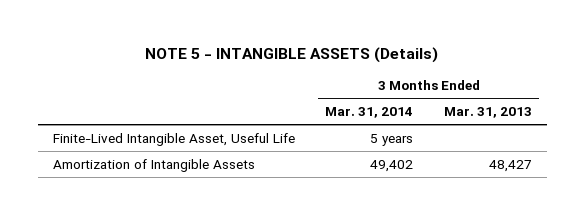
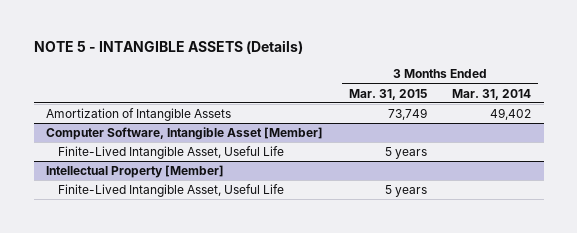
- | 3 Months Ended Mar. 31, 2014 | 3 Months Ended Mar. 31, 2013
+ | 3 Months Ended Mar. 31, 2015 | 3 Months Ended Mar. 31, 2014
- Finite-Lived Intangible Asset, Useful Life | 5 years |
+ Computer Software, Intangible Asset [Member]
+ Finite-Lived Intangible Asset, Useful Life | 5 years |
+ Intellectual Property [Member]
+ Finite-Lived Intangible Asset, Useful Life | 5 years |

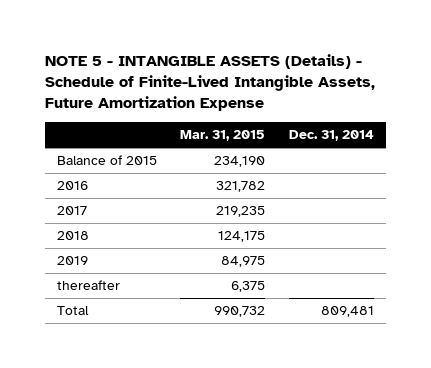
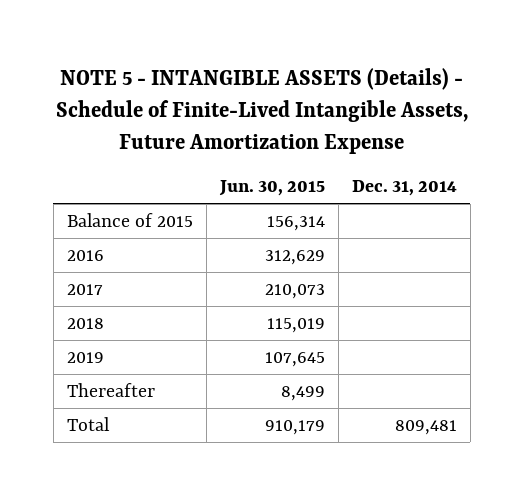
- | Mar. 31, 2015 | Dec. 31, 2014
+ | Jun. 30, 2015 | Dec. 31, 2014
- thereafter | 6,375 |
+ Thereafter | 8,499 |

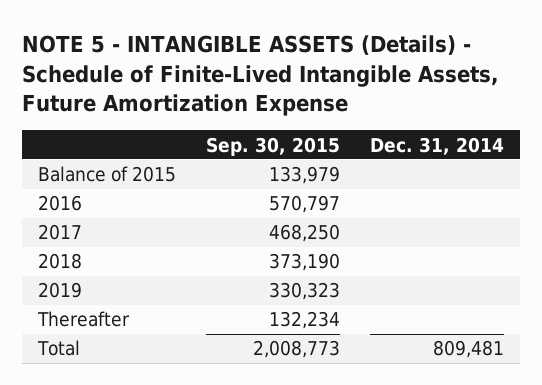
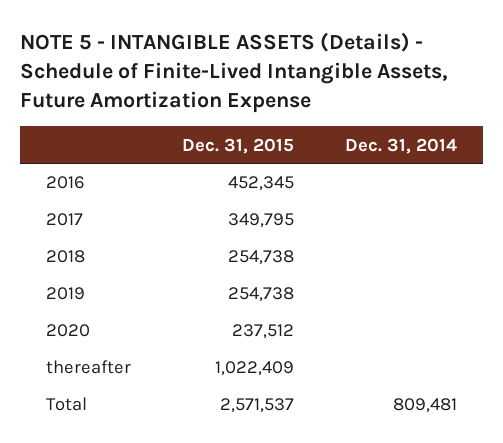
- | Sep. 30, 2015 | Dec. 31, 2014
+ | Dec. 31, 2015 | Dec. 31, 2014
- Balance of 2015 | 133,979 |
- Thereafter | 132,234 |
+ 2020 | 237,512 |
+ thereafter | 1,022,409 |

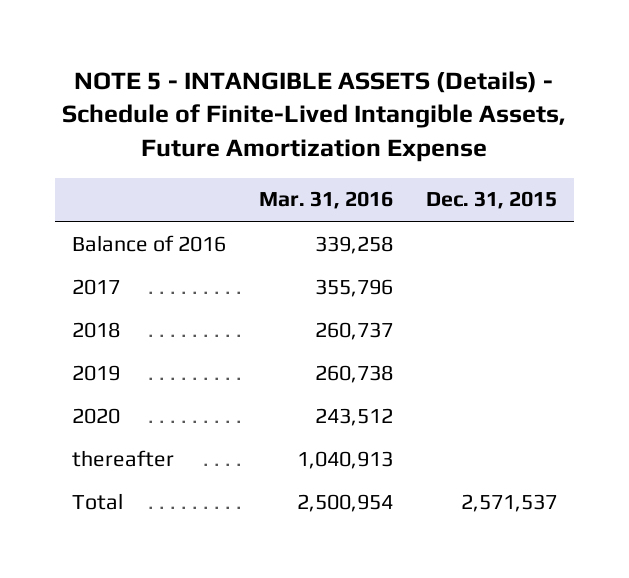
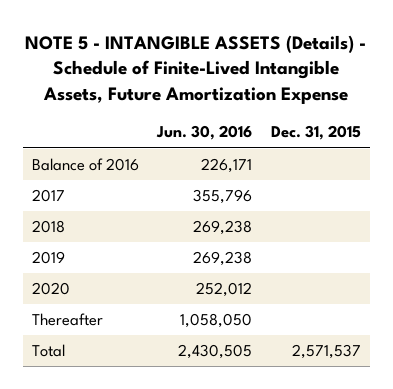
- | Mar. 31, 2016 | Dec. 31, 2015
+ | Jun. 30, 2016 | Dec. 31, 2015
- thereafter | 1,040,913 |
+ Thereafter | 1,058,050 |

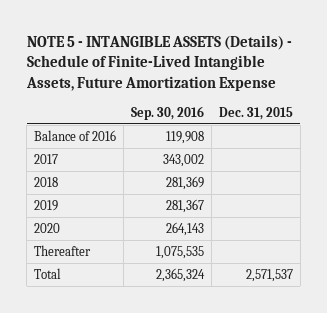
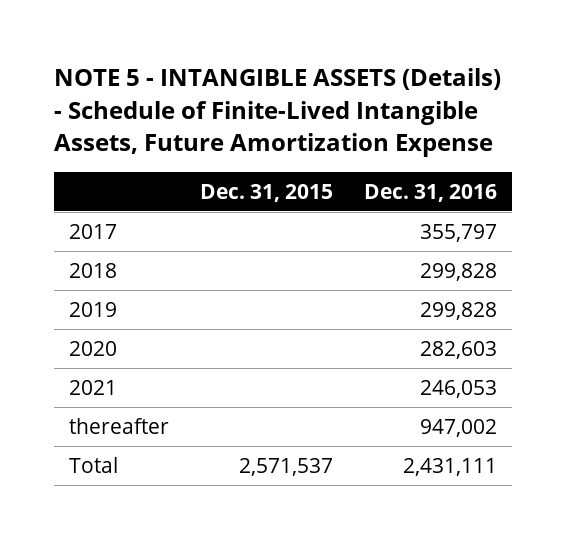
- | Sep. 30, 2016 | Dec. 31, 2015
+ | Dec. 31, 2015 | Dec. 31, 2016
- Balance of 2016 | 119,908 |
- Thereafter | 1,075,535 |
+ 2021 | | 246,053
+ thereafter | | 947,002

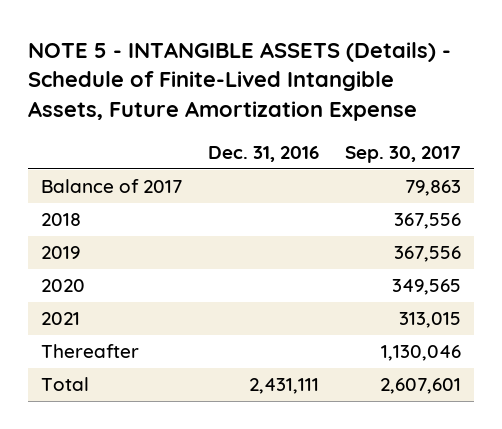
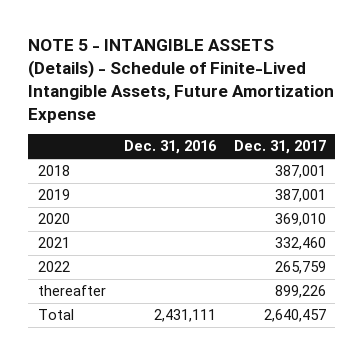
- | Dec. 31, 2016 | Sep. 30, 2017
+ | Dec. 31, 2016 | Dec. 31, 2017
- Balance of 2017 | | 79,863
- Thereafter | | 1,130,046
+ 2022 | | 265,759
+ thereafter | | 899,226

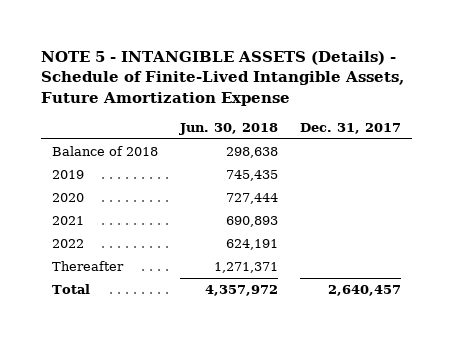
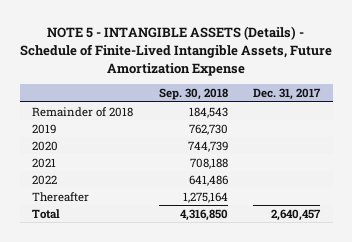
- | Jun. 30, 2018 | Dec. 31, 2017
+ | Sep. 30, 2018 | Dec. 31, 2017
- Balance of 2018 | 298,638 |
+ Remainder of 2018 | 184,543 |

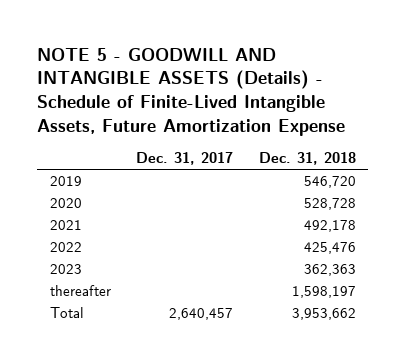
- NOTE 5 - INTANGIBLE ASSETS (Details) - Schedule of Finite-Lived Intangible Assets, Future Amortization Expense
+ NOTE 5 - GOODWILL AND INTANGIBLE ASSETS (Details) - Schedule of Finite-Lived Intangible Assets, Future Amortization Expense
- | Sep. 30, 2018 | Dec. 31, 2017
+ | Dec. 31, 2017 | Dec. 31, 2018
- Remainder of 2018 | 184,543 |
- Thereafter | 1,275,164 |
+ 2023 | | 362,363
+ thereafter | | 1,598,197

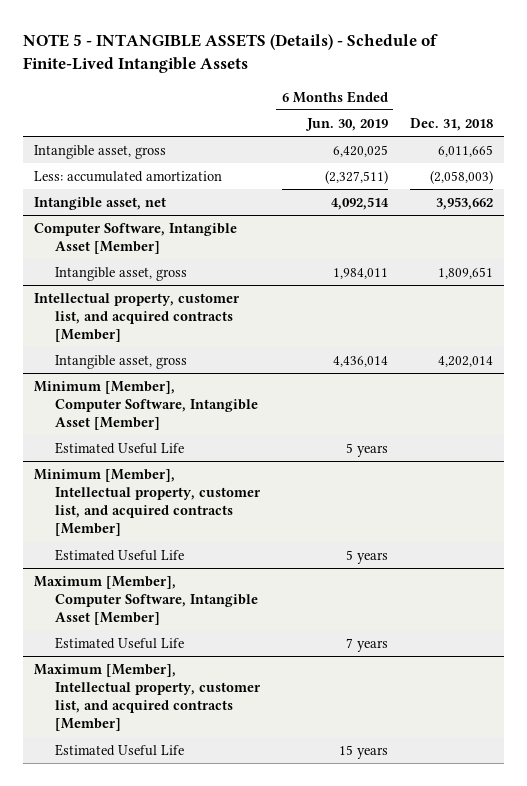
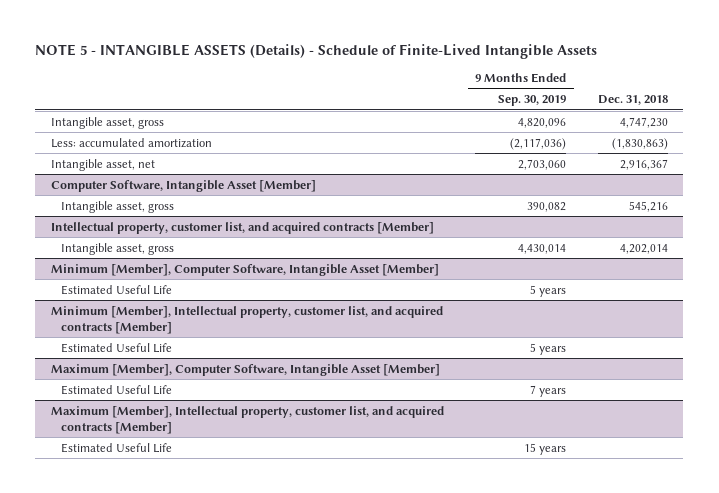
- | 6 Months Ended Jun. 30, 2019 | Dec. 31, 2018
+ | 9 Months Ended Sep. 30, 2019 | Dec. 31, 2018
- Intangible asset, gross | 6,420,025 | 6,011,665
- Less: accumulated amortization | (2,327,511) | (2,058,003)
- Intangible asset, net | 4,092,514 | 3,953,662
+ Intangible asset, gross | 4,820,096 | 4,747,230
+ Less: accumulated amortization | (2,117,036) | (1,830,863)
+ Intangible asset, net | 2,703,060 | 2,916,367
@ Computer Software, Intangible Asset [Member]
- Intangible asset, gross | 1,984,011 | 1,809,651
+ Intangible asset, gross | 390,082 | 545,216

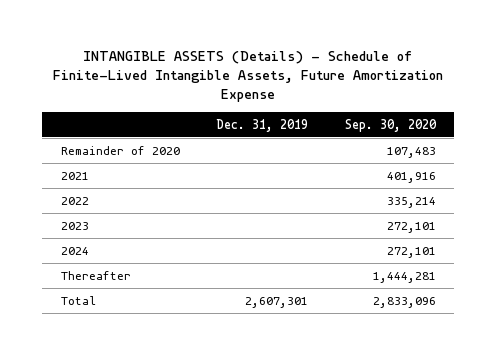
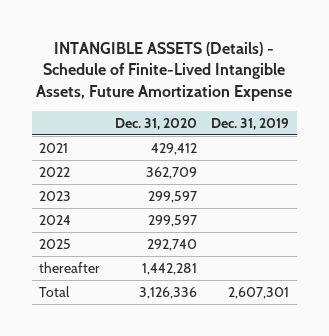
- | Dec. 31, 2019 | Sep. 30, 2020
+ | Dec. 31, 2020 | Dec. 31, 2019
- Remainder of 2020 | | 107,483
- Thereafter | | 1,444,281
+ 2025 | 292,740 |
+ thereafter | 1,442,281 |

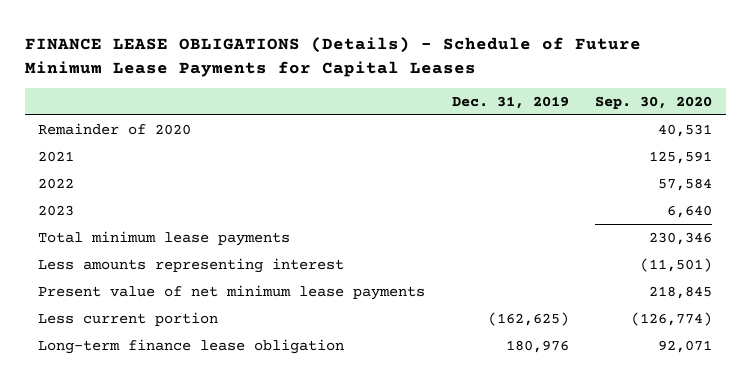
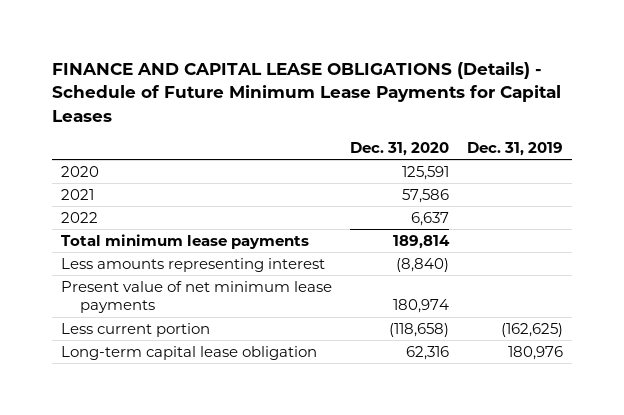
- FINANCE LEASE OBLIGATIONS (Details) - Schedule of Future Minimum Lease Payments for Capital Leases
+ FINANCE AND CAPITAL LEASE OBLIGATIONS (Details) - Schedule of Future Minimum Lease Payments for Capital Leases
- | Dec. 31, 2019 | Sep. 30, 2020
+ | Dec. 31, 2020 | Dec. 31, 2019
- Remainder of 2020 | | 40,531
+ 2020 | 125,591 |
- 2023 | | 6,640
- Long-term finance lease obligation | 180,976 | 92,071
+ Long-term capital lease obligation | 62,316 | 180,976

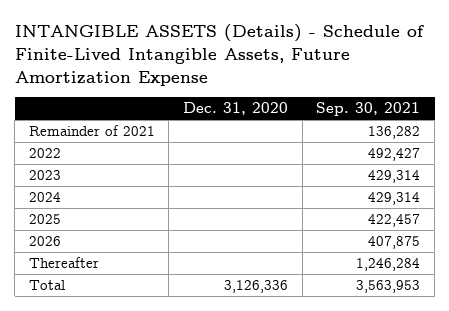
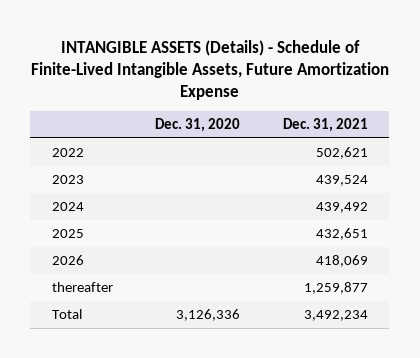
- | Dec. 31, 2020 | Sep. 30, 2021
+ | Dec. 31, 2020 | Dec. 31, 2021
- Remainder of 2021 | | 136,282
- Thereafter | | 1,246,284
+ thereafter | | 1,259,877

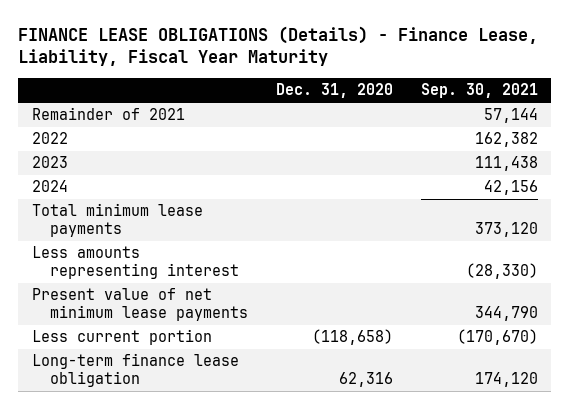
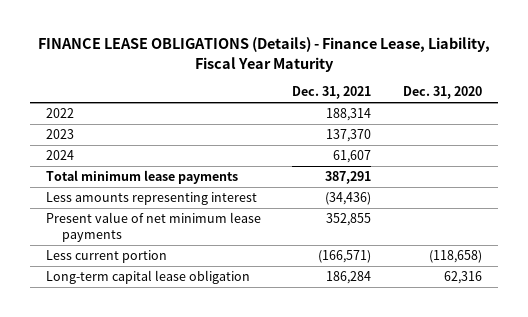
- | Dec. 31, 2020 | Sep. 30, 2021
+ | Dec. 31, 2021 | Dec. 31, 2020
- Remainder of 2021 | | 57,144
- Long-term finance lease obligation | 62,316 | 174,120
+ Long-term capital lease obligation | 186,284 | 62,316

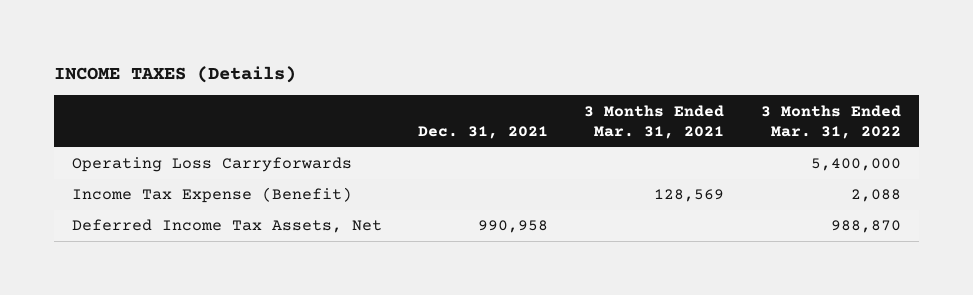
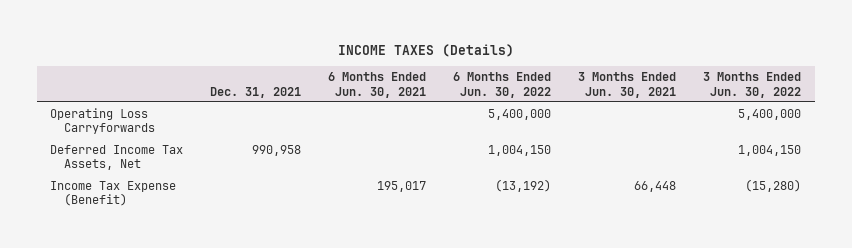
- | Dec. 31, 2021 | 3 Months Ended Mar. 31, 2021 | 3 Months Ended Mar. 31, 2022
+ | Dec. 31, 2021 | 6 Months Ended Jun. 30, 2021 | 6 Months Ended Jun. 30, 2022 | 3 Months Ended Jun. 30, 2021 | 3 Months Ended Jun. 30, 2022
moved down: Income Tax Expense (Benefit) | | 195,017 | (13,192) | 66,448 | (15,280)

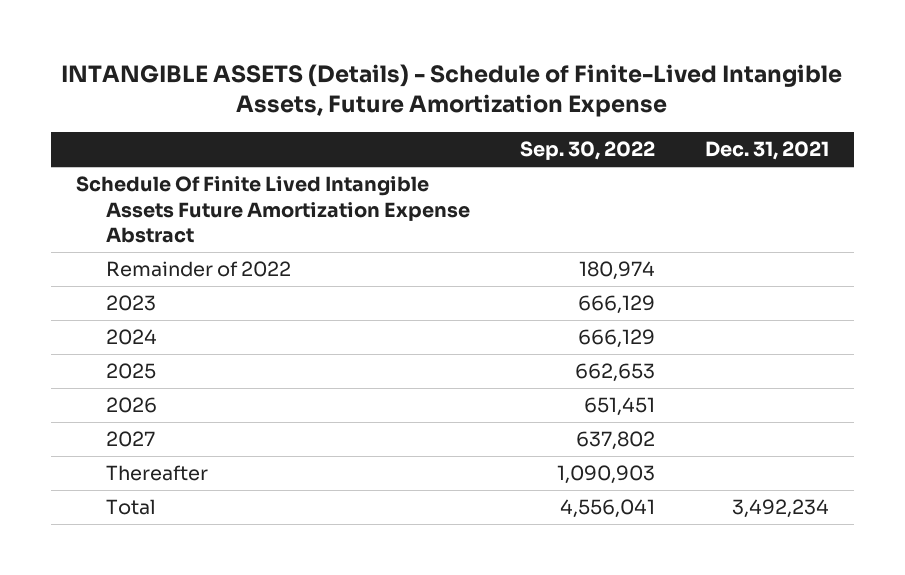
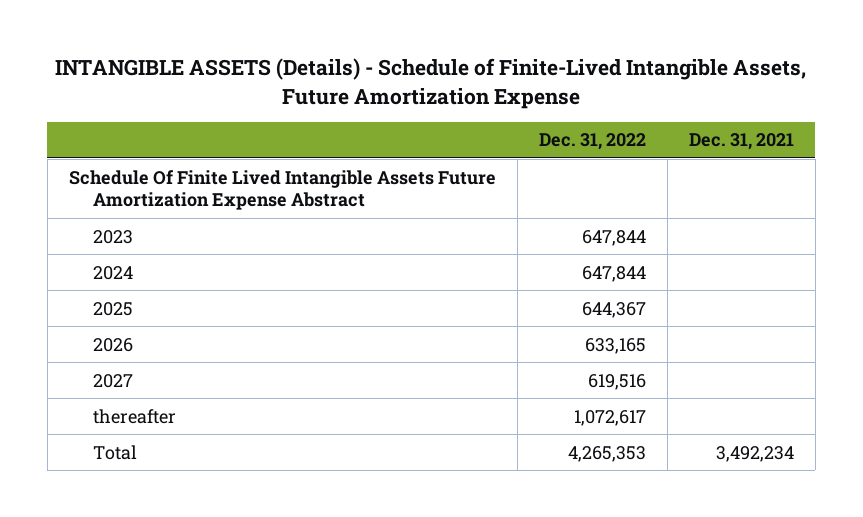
- | Sep. 30, 2022 | Dec. 31, 2021
+ | Dec. 31, 2022 | Dec. 31, 2021
- Remainder of 2022 | 180,974 |
- Thereafter | 1,090,903 |
+ thereafter | 1,072,617 |

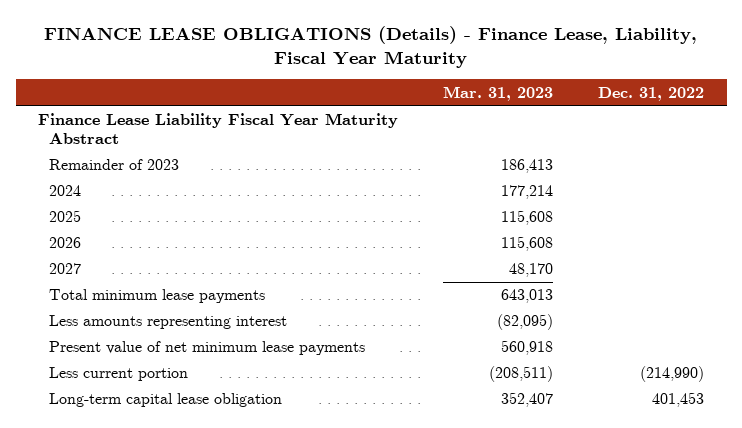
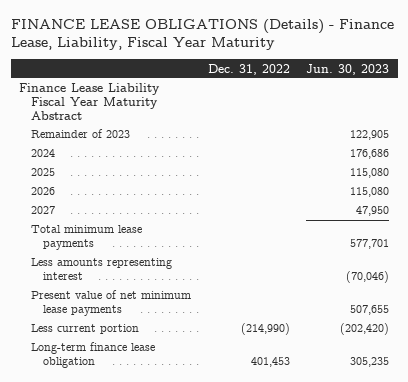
- | Mar. 31, 2023 | Dec. 31, 2022
+ | Dec. 31, 2022 | Jun. 30, 2023
- Long-term capital lease obligation | 352,407 | 401,453
+ Long-term finance lease obligation | 401,453 | 305,235

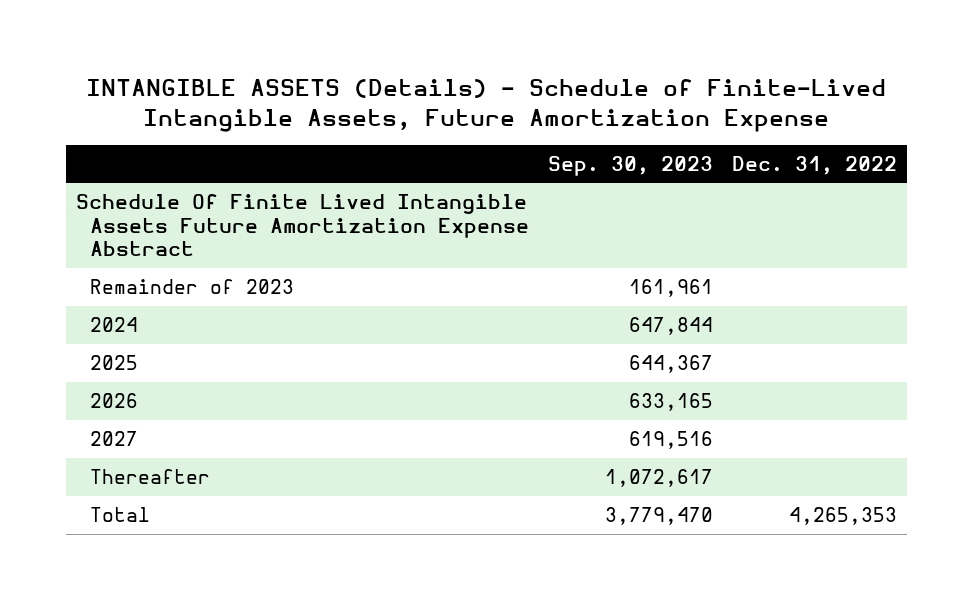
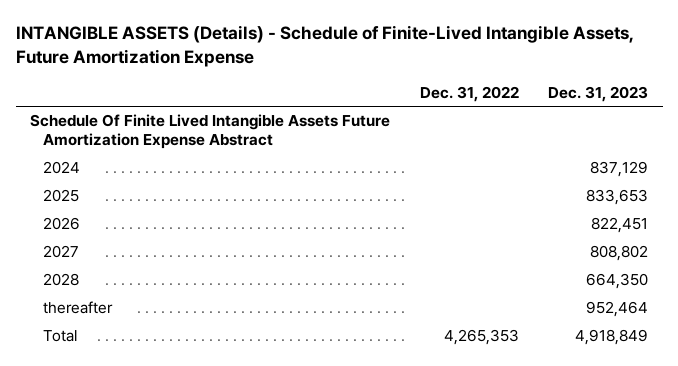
- | Sep. 30, 2023 | Dec. 31, 2022
+ | Dec. 31, 2022 | Dec. 31, 2023
- Remainder of 2023 | 161,961 |
- Thereafter | 1,072,617 |
+ 2028 | | 664,350
+ thereafter | | 952,464

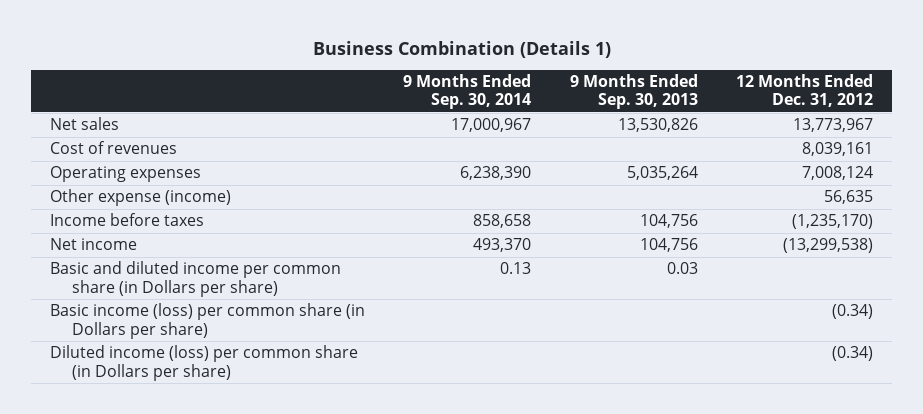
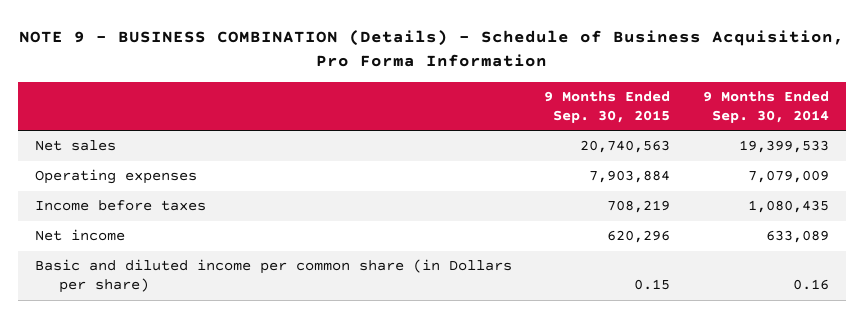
- Business Combination (Details 1)
+ NOTE 9 - BUSINESS COMBINATION (Details) - Schedule of Business Acquisition, Pro Forma Information
- | 9 Months Ended Sep. 30, 2014 | 9 Months Ended Sep. 30, 2013 | 12 Months Ended Dec. 31, 2012
+ | 9 Months Ended Sep. 30, 2015 | 9 Months Ended Sep. 30, 2014
- Net sales | 17,000,967 | 13,530,826 | 13,773,967
- Cost of revenues | | | 8,039,161
- Operating expenses | 6,238,390 | 5,035,264 | 7,008,124
- Other expense (income) | | | 56,635
- Income before taxes | 858,658 | 104,756 | (1,235,170)
- Net income | 493,370 | 104,756 | (13,299,538)
- Basic and diluted income per common share (in Dollars per share) | 0.13 | 0.03 |
- Basic income (loss) per common share (in Dollars per share) | | | (0.34)
- Diluted income (loss) per common share (in Dollars per share) | | | (0.34)
+ Net sales | 20,740,563 | 19,399,533
+ Operating expenses | 7,903,884 | 7,079,009
+ Income before taxes | 708,219 | 1,080,435
+ Net income | 620,296 | 633,089
+ Basic and diluted income per common share (in Dollars per share) | 0.15 | 0.16

